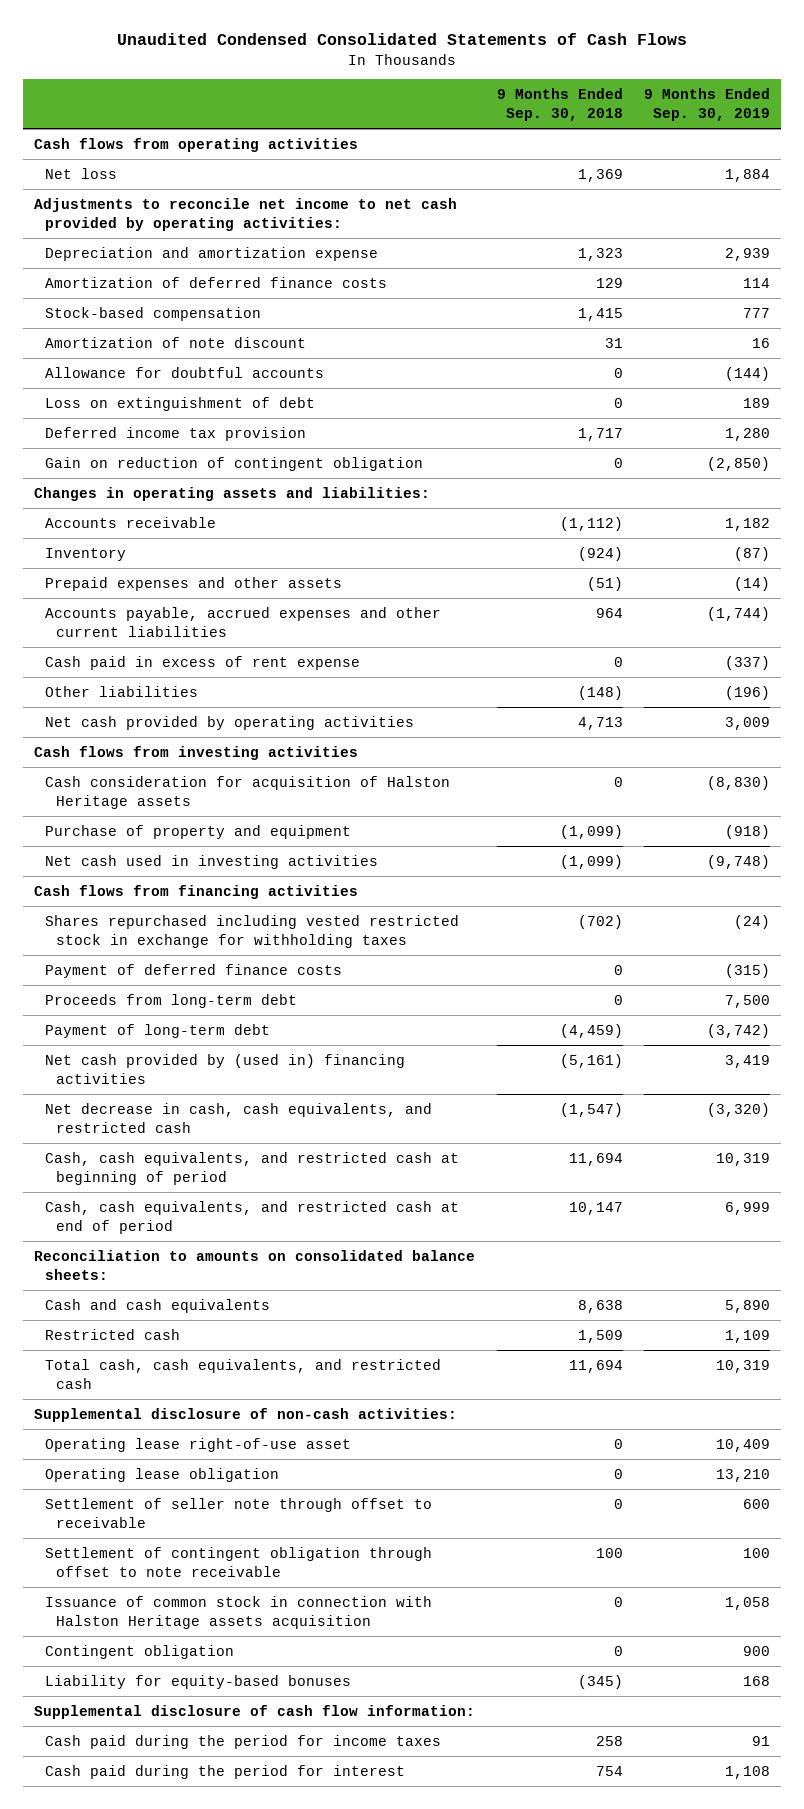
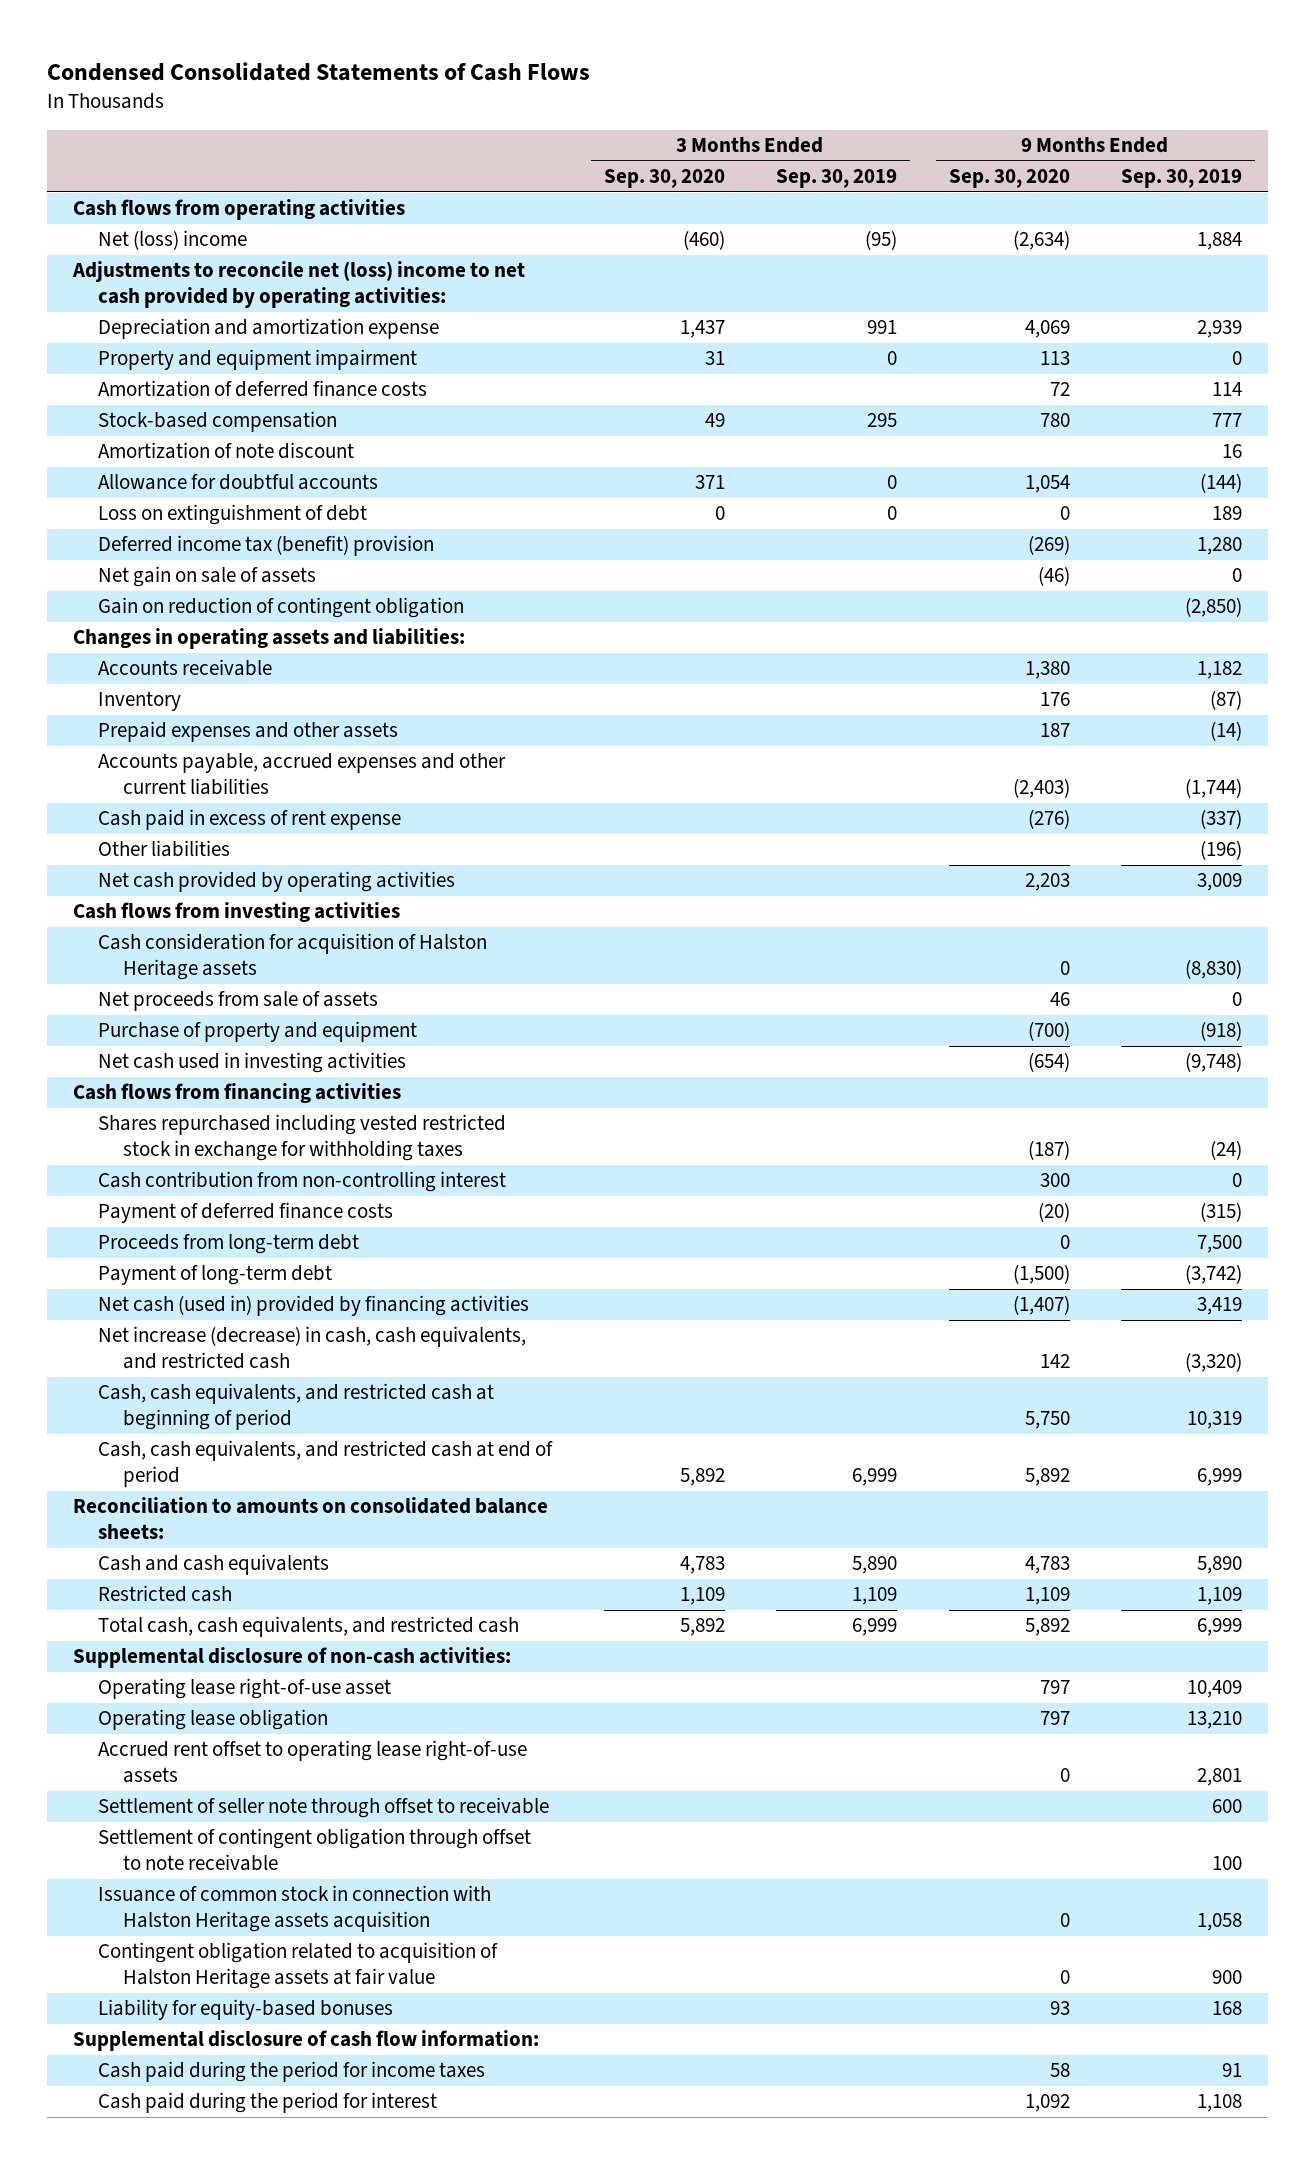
- Unaudited Condensed Consolidated Statements of Cash Flows
+ Condensed Consolidated Statements of Cash Flows
- | 9 Months Ended Sep. 30, 2018 | 9 Months Ended Sep. 30, 2019
+ | 3 Months Ended Sep. 30, 2020 | 3 Months Ended Sep. 30, 2019 | 9 Months Ended Sep. 30, 2020 | 9 Months Ended Sep. 30, 2019
- Net loss | 1,369 | 1,884
- Adjustments to reconcile net income to net cash provided by operating activities:
+ Net (loss) income | (460) | (95) | (2,634) | 1,884
+ Adjustments to reconcile net (loss) income to net cash provided by operating activities:
+ Property and equipment impairment | 31 | 0 | 113 | 0
- Deferred income tax provision | 1,717 | 1,280
+ Deferred income tax (benefit) provision | | | (269) | 1,280
+ Net gain on sale of assets | | | (46) | 0
+ Net proceeds from sale of assets | | | 46 | 0
+ Cash contribution from non-controlling interest | | | 300 | 0
- Net cash provided by (used in) financing activities | (5,161) | 3,419
- Net decrease in cash, cash equivalents, and restricted cash | (1,547) | (3,320)
+ Net cash (used in) provided by financing activities | | | (1,407) | 3,419
+ Net increase (decrease) in cash, cash equivalents, and restricted cash | | | 142 | (3,320)
- Total cash, cash equivalents, and restricted cash | 11,694 | 10,319
+ Total cash, cash equivalents, and restricted cash | 5,892 | 6,999 | 5,892 | 6,999
+ Accrued rent offset to operating lease right-of-use assets | | | 0 | 2,801
- Contingent obligation | 0 | 900
+ Contingent obligation related to acquisition of Halston Heritage assets at fair value | | | 0 | 900

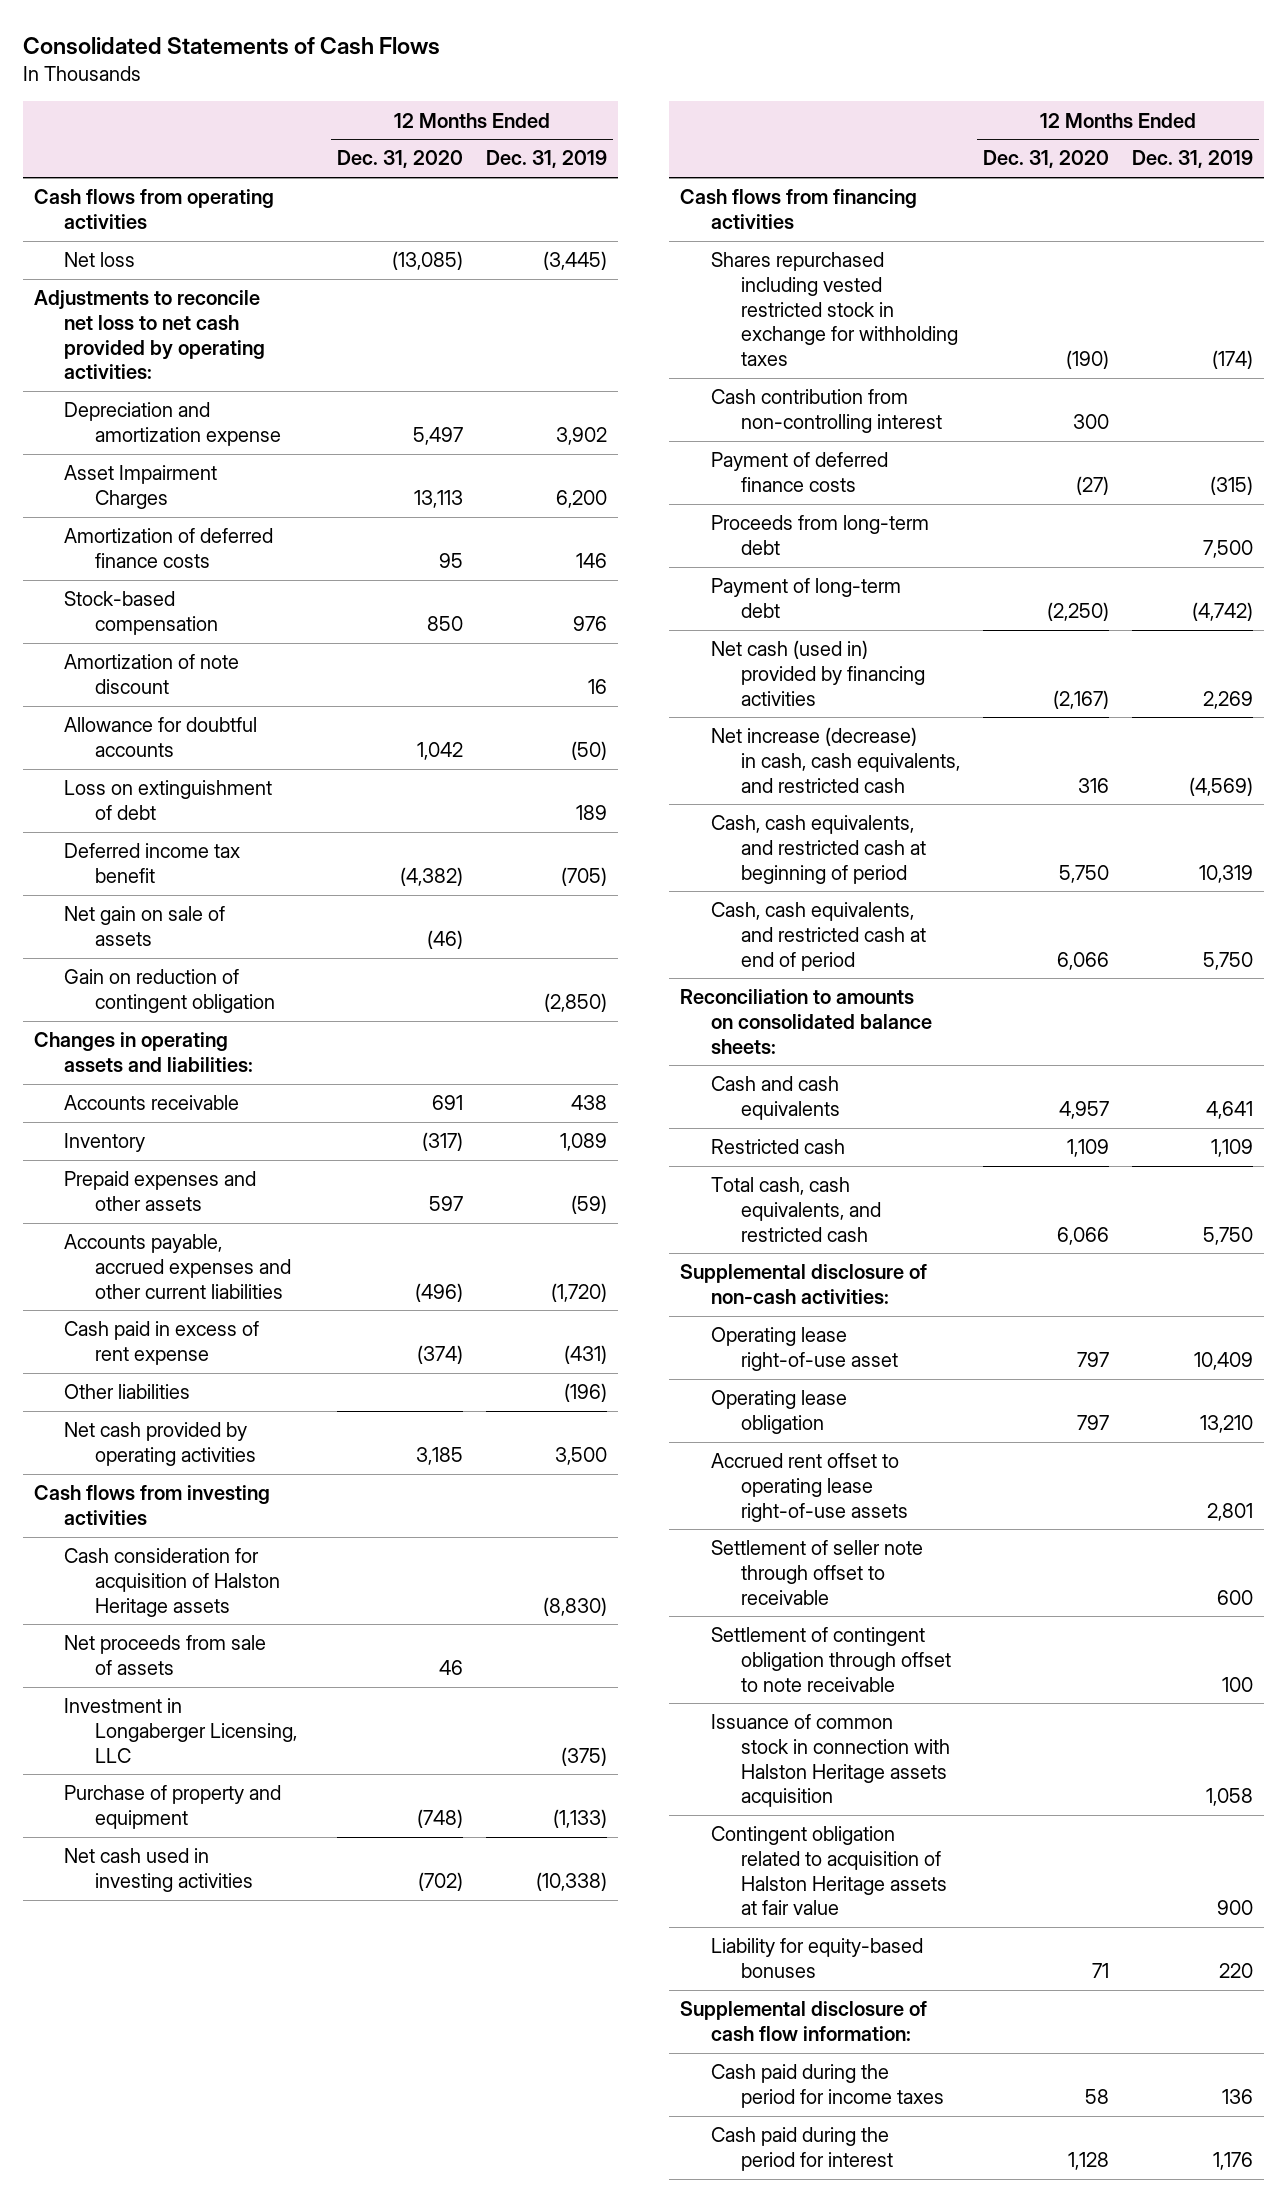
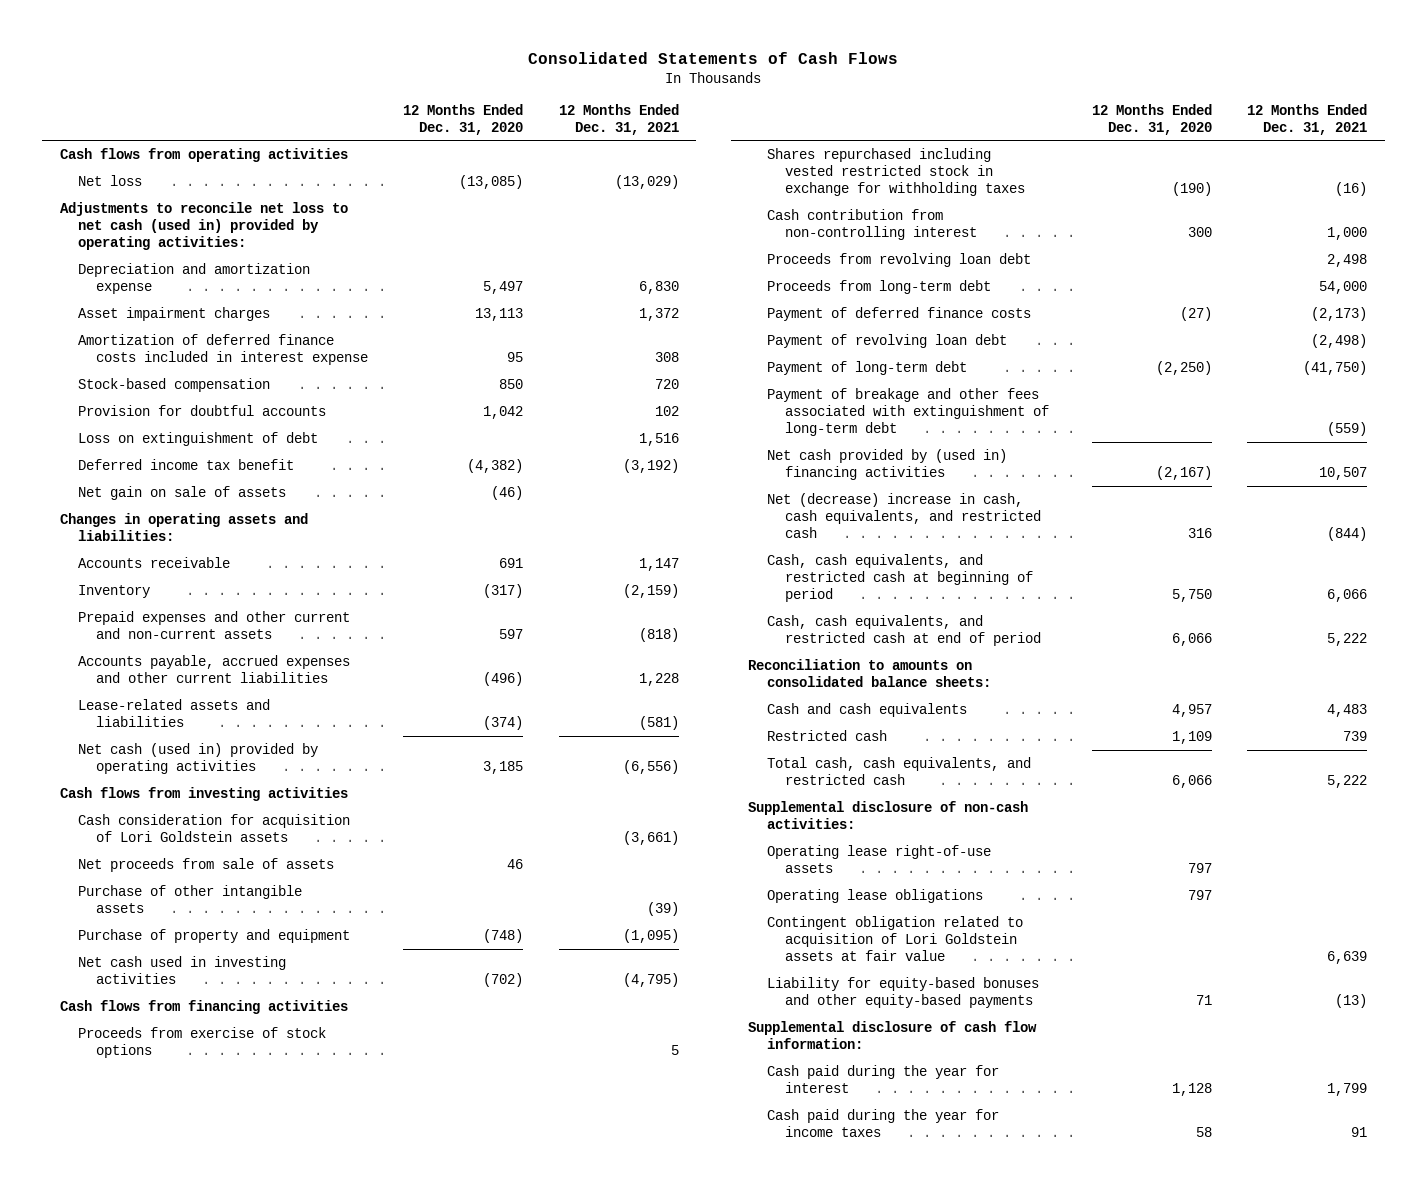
- | 12 Months Ended Dec. 31, 2020 | 12 Months Ended Dec. 31, 2019
+ | 12 Months Ended Dec. 31, 2020 | 12 Months Ended Dec. 31, 2021
- Adjustments to reconcile net loss to net cash provided by operating activities:
+ Adjustments to reconcile net loss to net cash (used in) provided by operating activities:
- Asset Impairment Charges | 13,113 | 6,200
- Amortization of deferred finance costs | 95 | 146
+ Asset impairment charges | 13,113 | 1,372
+ Amortization of deferred finance costs included in interest expense | 95 | 308
- Amortization of note discount | | 16
- Allowance for doubtful accounts | 1,042 | (50)
+ Provision for doubtful accounts | 1,042 | 102
- Gain on reduction of contingent obligation | | (2,850)
- Prepaid expenses and other assets | 597 | (59)
+ Prepaid expenses and other current and non-current assets | 597 | (818)
- Cash paid in excess of rent expense | (374) | (431)
- Other liabilities | | (196)
- Net cash provided by operating activities | 3,185 | 3,500
+ Lease-related assets and liabilities | (374) | (581)
+ Net cash (used in) provided by operating activities | 3,185 | (6,556)
- Cash consideration for acquisition of Halston Heritage assets | | (8,830)
+ Cash consideration for acquisition of Lori Goldstein assets | | (3,661)
- Investment in Longaberger Licensing, LLC | | (375)
+ Purchase of other intangible assets | | (39)
+ Proceeds from exercise of stock options | | 5
+ Proceeds from revolving loan debt | | 2,498
moved down: Payment of deferred finance costs | (27) | (2,173)
+ Payment of revolving loan debt | | (2,498)
- Net cash (used in) provided by financing activities | (2,167) | 2,269
- Net increase (decrease) in cash, cash equivalents, and restricted cash | 316 | (4,569)
+ Payment of breakage and other fees associated with extinguishment of long-term debt | | (559)
+ Net cash provided by (used in) financing activities | (2,167) | 10,507
+ Net (decrease) increase in cash, cash equivalents, and restricted cash | 316 | (844)
- Operating lease right-of-use asset | 797 | 10,409
- Operating lease obligation | 797 | 13,210
- Accrued rent offset to operating lease right-of-use assets | | 2,801
- Settlement of seller note through offset to receivable | | 600
- Settlement of contingent obligation through offset to note receivable | | 100
- Issuance of common stock in connection with Halston Heritage assets acquisition | | 1,058
- Contingent obligation related to acquisition of Halston Heritage assets at fair value | | 900
- Liability for equity-based bonuses | 71 | 220
+ Operating lease right-of-use assets | 797 |
+ Operating lease obligations | 797 |
+ Contingent obligation related to acquisition of Lori Goldstein assets at fair value | | 6,639
+ Liability for equity-based bonuses and other equity-based payments | 71 | (13)
- Cash paid during the period for income taxes | 58 | 136
- Cash paid during the period for interest | 1,128 | 1,176
+ Cash paid during the year for interest | 1,128 | 1,799
+ Cash paid during the year for income taxes | 58 | 91

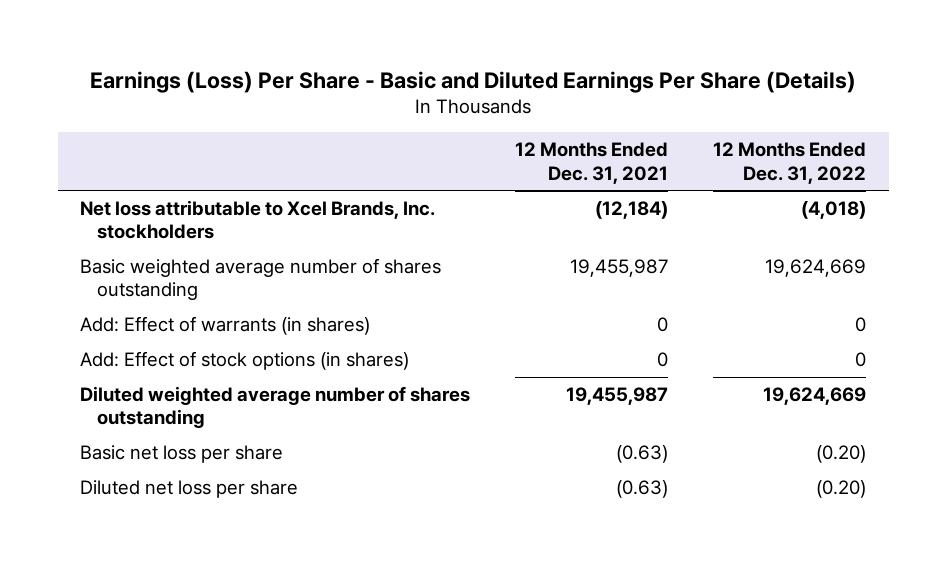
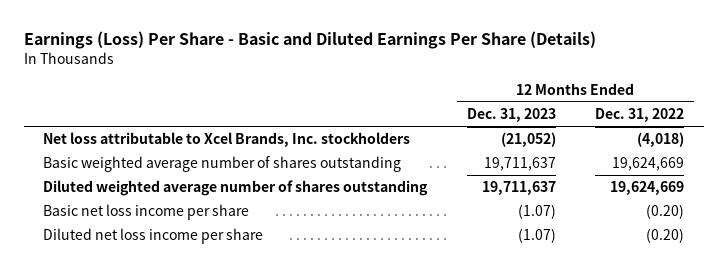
- | 12 Months Ended Dec. 31, 2021 | 12 Months Ended Dec. 31, 2022
+ | 12 Months Ended Dec. 31, 2023 | 12 Months Ended Dec. 31, 2022
- Add: Effect of warrants (in shares) | 0 | 0
- Add: Effect of stock options (in shares) | 0 | 0
- Basic net loss per share | (0.63) | (0.20)
- Diluted net loss per share | (0.63) | (0.20)
+ Basic net loss income per share | (1.07) | (0.20)
+ Diluted net loss income per share | (1.07) | (0.20)

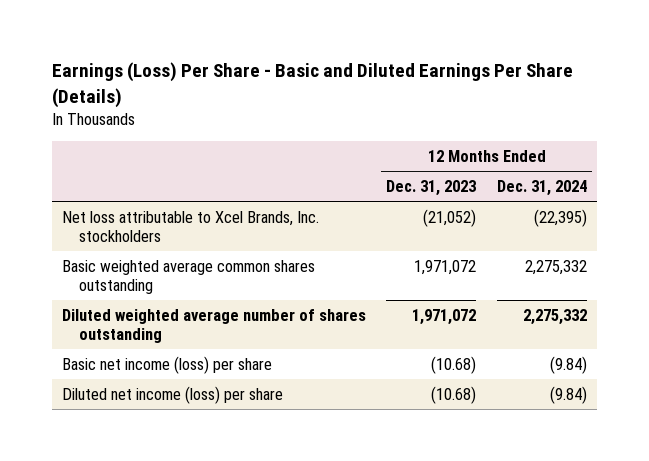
- | 12 Months Ended Dec. 31, 2023 | 12 Months Ended Dec. 31, 2022
+ | 12 Months Ended Dec. 31, 2023 | 12 Months Ended Dec. 31, 2024
- Basic weighted average number of shares outstanding | 19,711,637 | 19,624,669
- Diluted weighted average number of shares outstanding | 19,711,637 | 19,624,669
- Basic net loss income per share | (1.07) | (0.20)
- Diluted net loss income per share | (1.07) | (0.20)
+ Basic weighted average common shares outstanding | 1,971,072 | 2,275,332
+ Diluted weighted average number of shares outstanding | 1,971,072 | 2,275,332
+ Basic net income (loss) per share | (10.68) | (9.84)
+ Diluted net income (loss) per share | (10.68) | (9.84)

